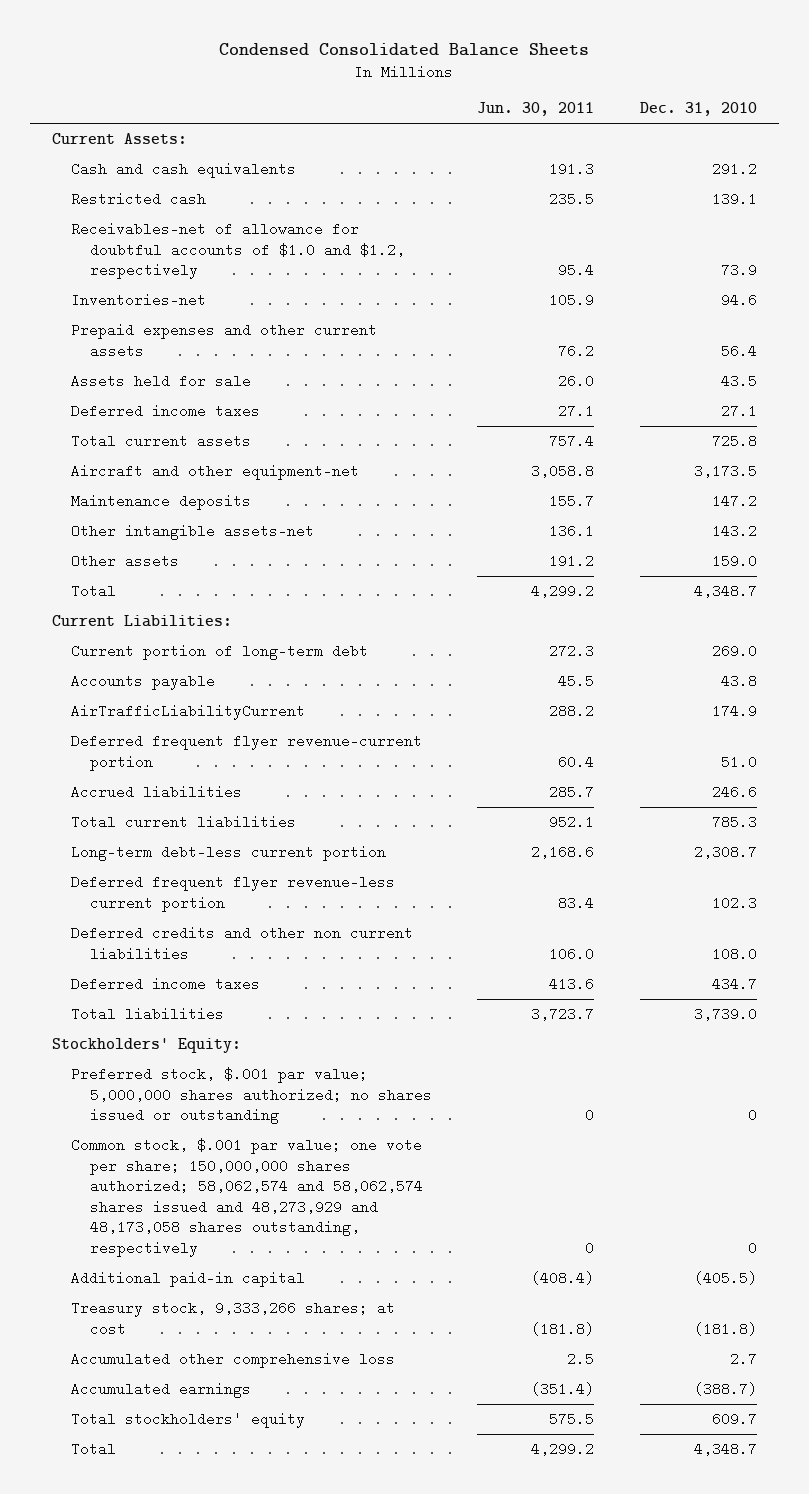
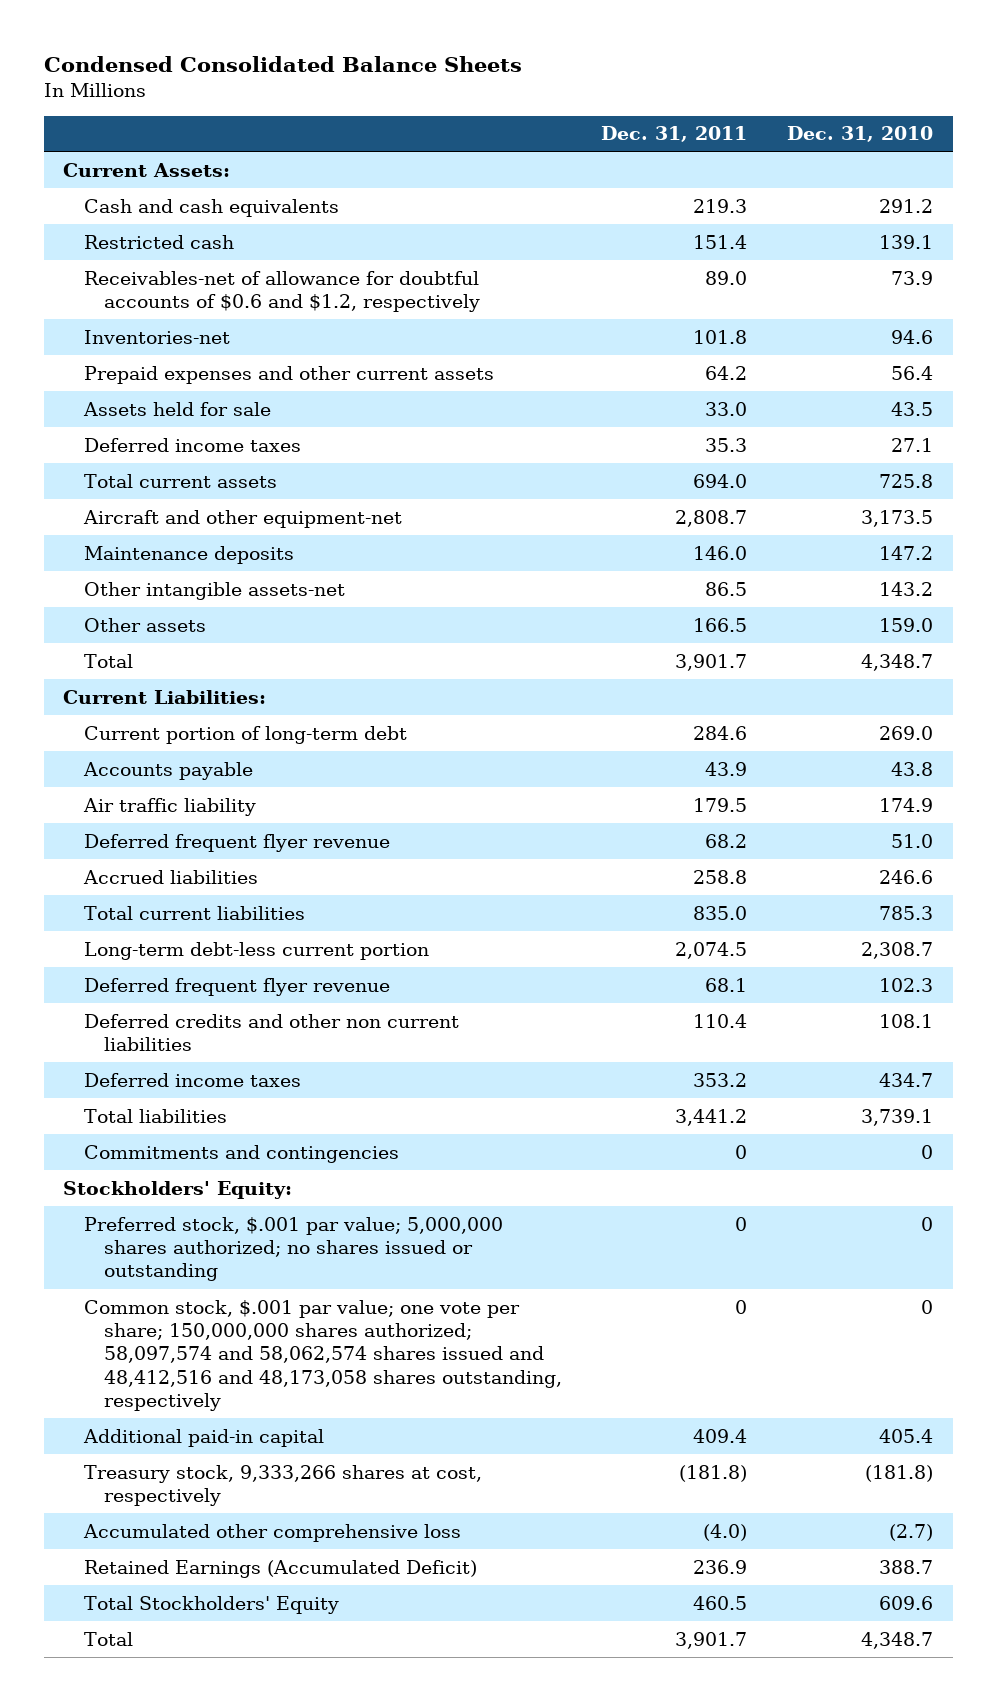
- | Jun. 30, 2011 | Dec. 31, 2010
+ | Dec. 31, 2011 | Dec. 31, 2010
- Receivables-net of allowance for doubtful accounts of $1.0 and $1.2, respectively | 95.4 | 73.9
+ Receivables-net of allowance for doubtful accounts of $0.6 and $1.2, respectively | 89.0 | 73.9
- AirTrafficLiabilityCurrent | 288.2 | 174.9
- Deferred frequent flyer revenue-current portion | 60.4 | 51.0
+ Air traffic liability | 179.5 | 174.9
+ Deferred frequent flyer revenue | 68.2 | 51.0
- Deferred frequent flyer revenue-less current portion | 83.4 | 102.3
- Deferred credits and other non current liabilities | 106.0 | 108.0
+ Deferred frequent flyer revenue | 68.1 | 102.3
+ Deferred credits and other non current liabilities | 110.4 | 108.1
- Total liabilities | 3,723.7 | 3,739.0
+ Total liabilities | 3,441.2 | 3,739.1
+ Commitments and contingencies | 0 | 0
- Common stock, $.001 par value; one vote per share; 150,000,000 shares authorized; 58,062,574 and 58,062,574 shares issued and 48,273,929 and 48,173,058 shares outstanding, respectively | 0 | 0
- Additional paid-in capital | (408.4) | (405.5)
- Treasury stock, 9,333,266 shares; at cost | (181.8) | (181.8)
- Accumulated other comprehensive loss | 2.5 | 2.7
- Accumulated earnings | (351.4) | (388.7)
- Total stockholders' equity | 575.5 | 609.7
+ Common stock, $.001 par value; one vote per share; 150,000,000 shares authorized; 58,097,574 and 58,062,574 shares issued and 48,412,516 and 48,173,058 shares outstanding, respectively | 0 | 0
+ Additional paid-in capital | 409.4 | 405.4
+ Treasury stock, 9,333,266 shares at cost, respectively | (181.8) | (181.8)
+ Accumulated other comprehensive loss | (4.0) | (2.7)
+ Retained Earnings (Accumulated Deficit) | 236.9 | 388.7
+ Total Stockholders' Equity | 460.5 | 609.6

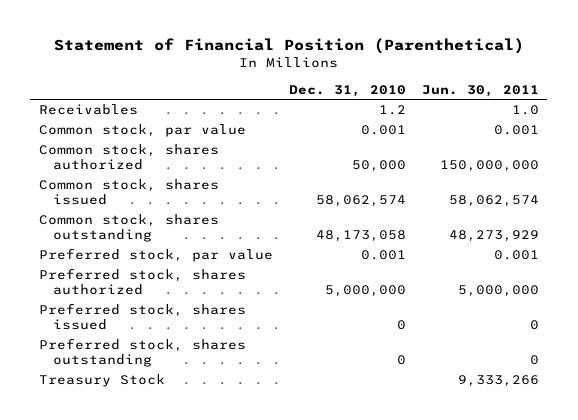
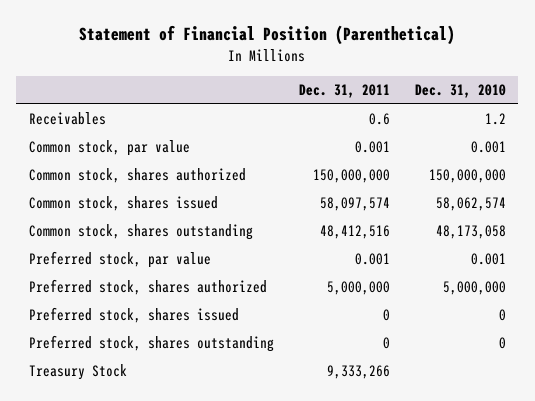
- | Dec. 31, 2010 | Jun. 30, 2011
+ | Dec. 31, 2011 | Dec. 31, 2010
- Common stock, shares authorized | 50,000 | 150,000,000
+ Common stock, shares authorized | 150,000,000 | 150,000,000

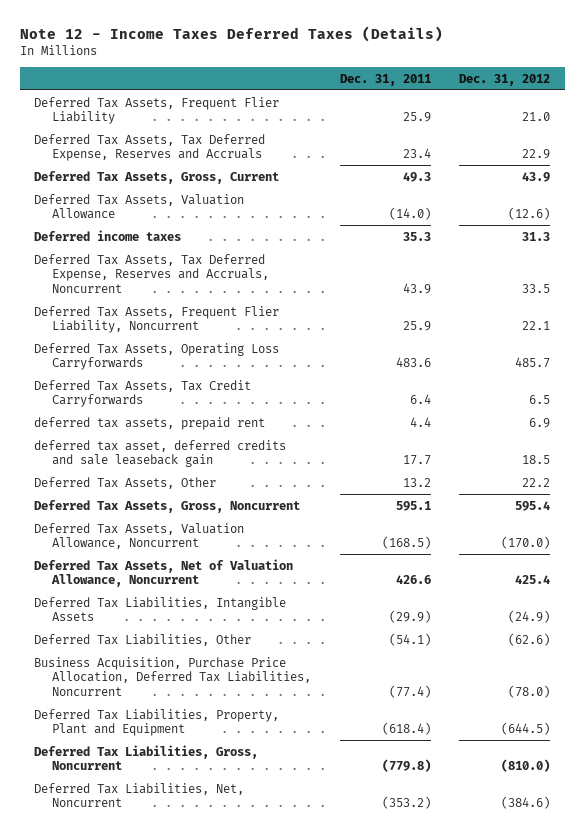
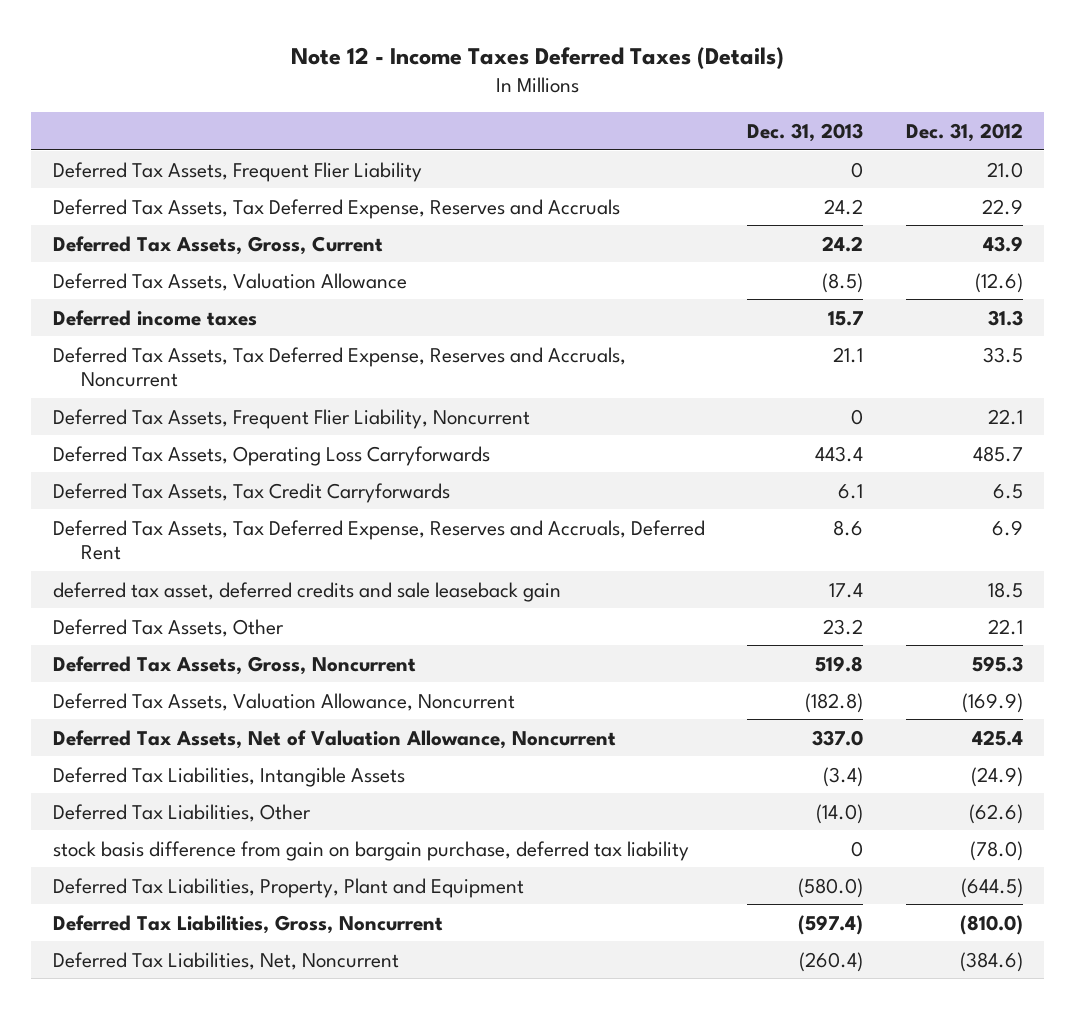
- | Dec. 31, 2011 | Dec. 31, 2012
+ | Dec. 31, 2013 | Dec. 31, 2012
- deferred tax assets, prepaid rent | 4.4 | 6.9
+ Deferred Tax Assets, Tax Deferred Expense, Reserves and Accruals, Deferred Rent | 8.6 | 6.9
- Deferred Tax Assets, Other | 13.2 | 22.2
- Deferred Tax Assets, Gross, Noncurrent | 595.1 | 595.4
- Deferred Tax Assets, Valuation Allowance, Noncurrent | (168.5) | (170.0)
+ Deferred Tax Assets, Other | 23.2 | 22.1
+ Deferred Tax Assets, Gross, Noncurrent | 519.8 | 595.3
+ Deferred Tax Assets, Valuation Allowance, Noncurrent | (182.8) | (169.9)
- Business Acquisition, Purchase Price Allocation, Deferred Tax Liabilities, Noncurrent | (77.4) | (78.0)
+ stock basis difference from gain on bargain purchase, deferred tax liability | 0 | (78.0)

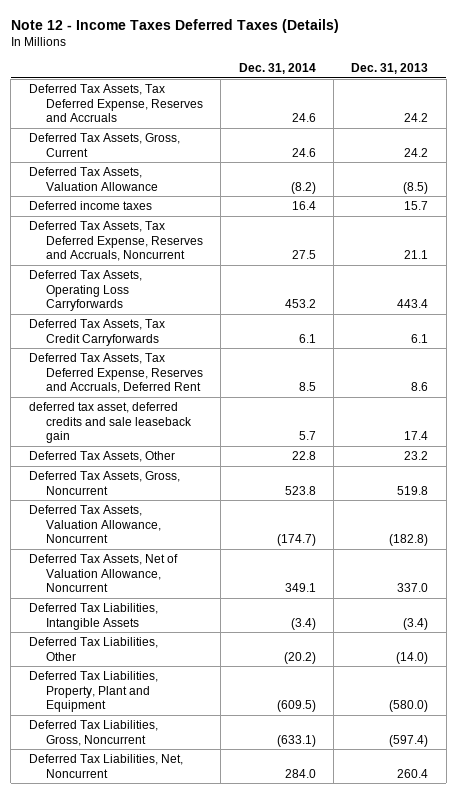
- | Dec. 31, 2013 | Dec. 31, 2012
+ | Dec. 31, 2014 | Dec. 31, 2013
- Deferred Tax Assets, Frequent Flier Liability | 0 | 21.0
- Deferred Tax Assets, Frequent Flier Liability, Noncurrent | 0 | 22.1
- stock basis difference from gain on bargain purchase, deferred tax liability | 0 | (78.0)
- Deferred Tax Liabilities, Net, Noncurrent | (260.4) | (384.6)
+ Deferred Tax Liabilities, Net, Noncurrent | 284.0 | 260.4

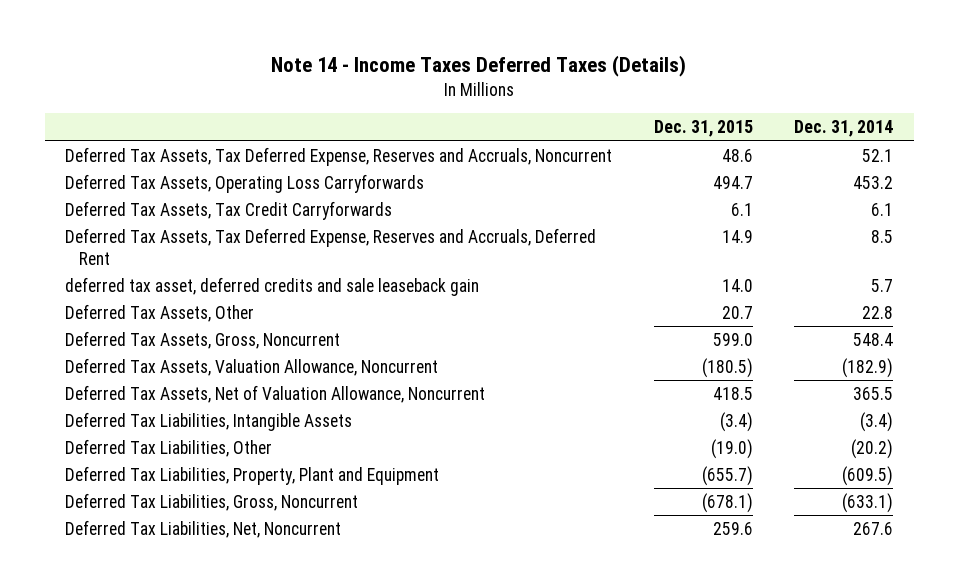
- Note 12 - Income Taxes Deferred Taxes (Details)
+ Note 14 - Income Taxes Deferred Taxes (Details)
- | Dec. 31, 2014 | Dec. 31, 2013
+ | Dec. 31, 2015 | Dec. 31, 2014
- Deferred Tax Assets, Tax Deferred Expense, Reserves and Accruals | 24.6 | 24.2
- Deferred Tax Assets, Gross, Current | 24.6 | 24.2
- Deferred Tax Assets, Valuation Allowance | (8.2) | (8.5)
- Deferred income taxes | 16.4 | 15.7
- Deferred Tax Assets, Tax Deferred Expense, Reserves and Accruals, Noncurrent | 27.5 | 21.1
+ Deferred Tax Assets, Tax Deferred Expense, Reserves and Accruals, Noncurrent | 48.6 | 52.1
- Deferred Tax Assets, Gross, Noncurrent | 523.8 | 519.8
- Deferred Tax Assets, Valuation Allowance, Noncurrent | (174.7) | (182.8)
- Deferred Tax Assets, Net of Valuation Allowance, Noncurrent | 349.1 | 337.0
+ Deferred Tax Assets, Gross, Noncurrent | 599.0 | 548.4
+ Deferred Tax Assets, Valuation Allowance, Noncurrent | (180.5) | (182.9)
+ Deferred Tax Assets, Net of Valuation Allowance, Noncurrent | 418.5 | 365.5
- Deferred Tax Liabilities, Net, Noncurrent | 284.0 | 260.4
+ Deferred Tax Liabilities, Net, Noncurrent | 259.6 | 267.6

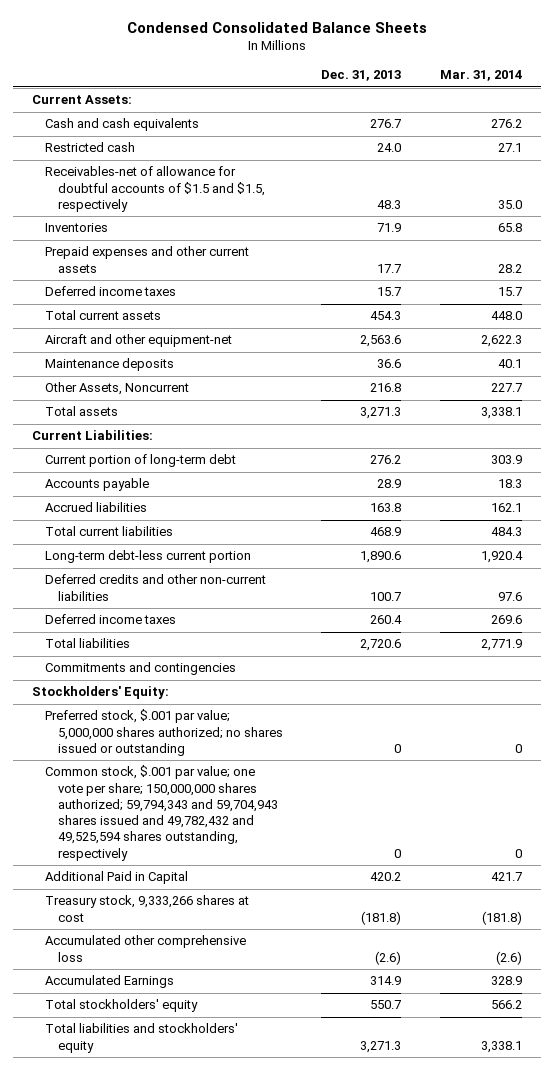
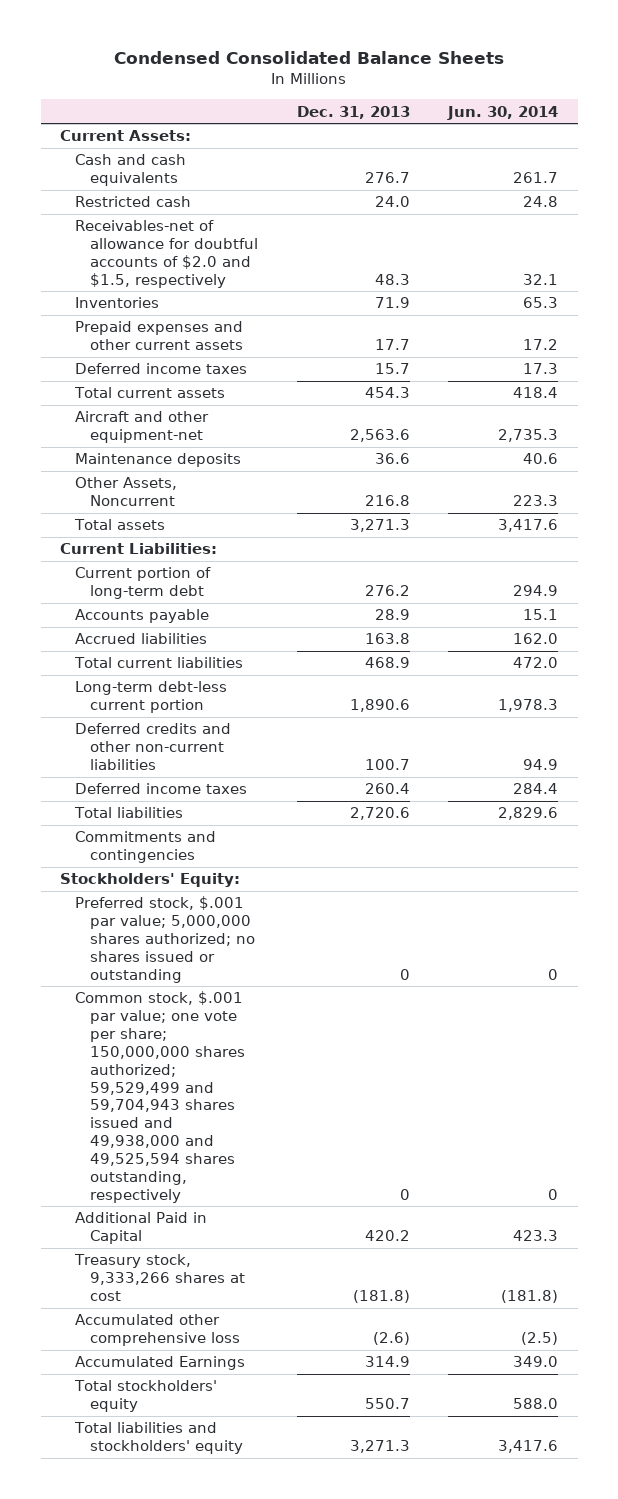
- | Dec. 31, 2013 | Mar. 31, 2014
+ | Dec. 31, 2013 | Jun. 30, 2014
- Receivables-net of allowance for doubtful accounts of $1.5 and $1.5, respectively | 48.3 | 35.0
+ Receivables-net of allowance for doubtful accounts of $2.0 and $1.5, respectively | 48.3 | 32.1
- Common stock, $.001 par value; one vote per share; 150,000,000 shares authorized; 59,794,343 and 59,704,943 shares issued and 49,782,432 and 49,525,594 shares outstanding, respectively | 0 | 0
+ Common stock, $.001 par value; one vote per share; 150,000,000 shares authorized; 59,529,499 and 59,704,943 shares issued and 49,938,000 and 49,525,594 shares outstanding, respectively | 0 | 0

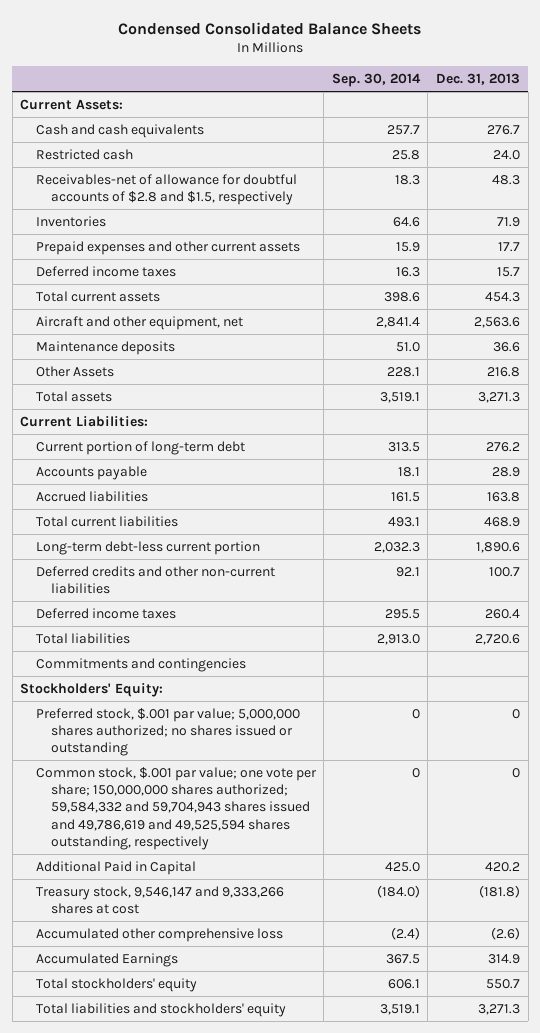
- | Dec. 31, 2013 | Jun. 30, 2014
+ | Sep. 30, 2014 | Dec. 31, 2013
- Receivables-net of allowance for doubtful accounts of $2.0 and $1.5, respectively | 48.3 | 32.1
+ Receivables-net of allowance for doubtful accounts of $2.8 and $1.5, respectively | 18.3 | 48.3
- Aircraft and other equipment-net | 2,563.6 | 2,735.3
+ Aircraft and other equipment, net | 2,841.4 | 2,563.6
- Other Assets, Noncurrent | 216.8 | 223.3
+ Other Assets | 228.1 | 216.8
- Common stock, $.001 par value; one vote per share; 150,000,000 shares authorized; 59,529,499 and 59,704,943 shares issued and 49,938,000 and 49,525,594 shares outstanding, respectively | 0 | 0
+ Common stock, $.001 par value; one vote per share; 150,000,000 shares authorized; 59,584,332 and 59,704,943 shares issued and 49,786,619 and 49,525,594 shares outstanding, respectively | 0 | 0
- Treasury stock, 9,333,266 shares at cost | (181.8) | (181.8)
+ Treasury stock, 9,546,147 and 9,333,266 shares at cost | (184.0) | (181.8)

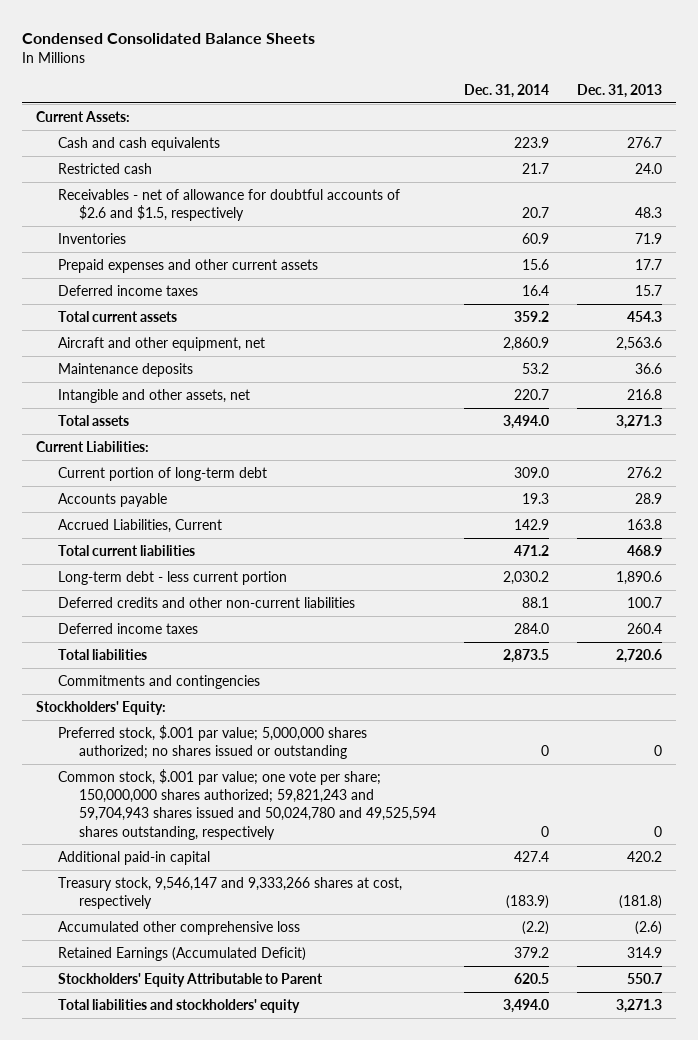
- | Sep. 30, 2014 | Dec. 31, 2013
+ | Dec. 31, 2014 | Dec. 31, 2013
- Receivables-net of allowance for doubtful accounts of $2.8 and $1.5, respectively | 18.3 | 48.3
+ Receivables - net of allowance for doubtful accounts of $2.6 and $1.5, respectively | 20.7 | 48.3
- Other Assets | 228.1 | 216.8
+ Intangible and other assets, net | 220.7 | 216.8
- Accrued liabilities | 161.5 | 163.8
+ Accrued Liabilities, Current | 142.9 | 163.8
- Long-term debt-less current portion | 2,032.3 | 1,890.6
+ Long-term debt - less current portion | 2,030.2 | 1,890.6
- Common stock, $.001 par value; one vote per share; 150,000,000 shares authorized; 59,584,332 and 59,704,943 shares issued and 49,786,619 and 49,525,594 shares outstanding, respectively | 0 | 0
- Additional Paid in Capital | 425.0 | 420.2
- Treasury stock, 9,546,147 and 9,333,266 shares at cost | (184.0) | (181.8)
+ Common stock, $.001 par value; one vote per share; 150,000,000 shares authorized; 59,821,243 and 59,704,943 shares issued and 50,024,780 and 49,525,594 shares outstanding, respectively | 0 | 0
+ Additional paid-in capital | 427.4 | 420.2
+ Treasury stock, 9,546,147 and 9,333,266 shares at cost, respectively | (183.9) | (181.8)
- Accumulated Earnings | 367.5 | 314.9
- Total stockholders' equity | 606.1 | 550.7
+ Retained Earnings (Accumulated Deficit) | 379.2 | 314.9
+ Stockholders' Equity Attributable to Parent | 620.5 | 550.7

